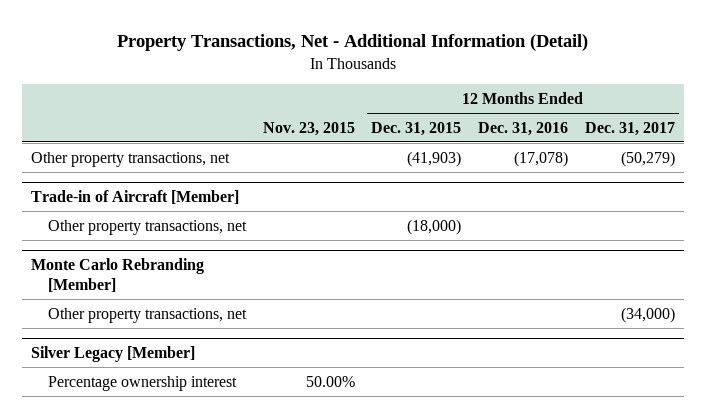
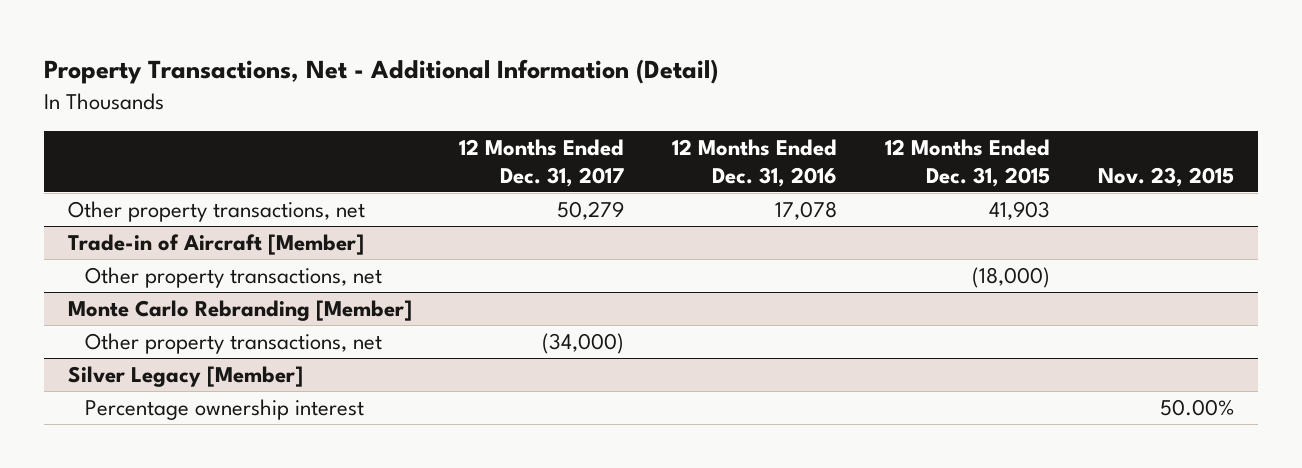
- | Nov. 23, 2015 | 12 Months Ended Dec. 31, 2015 | 12 Months Ended Dec. 31, 2016 | 12 Months Ended Dec. 31, 2017
+ | 12 Months Ended Dec. 31, 2017 | 12 Months Ended Dec. 31, 2016 | 12 Months Ended Dec. 31, 2015 | Nov. 23, 2015
- Other property transactions, net | | (41,903) | (17,078) | (50,279)
+ Other property transactions, net | 50,279 | 17,078 | 41,903 |

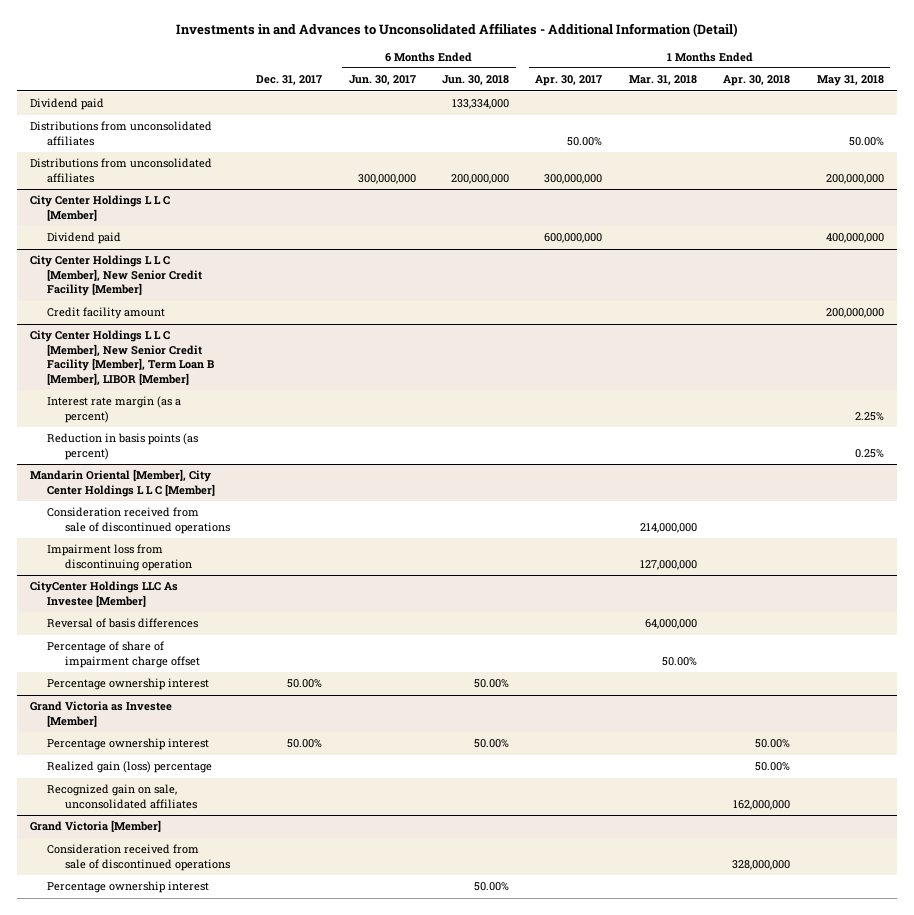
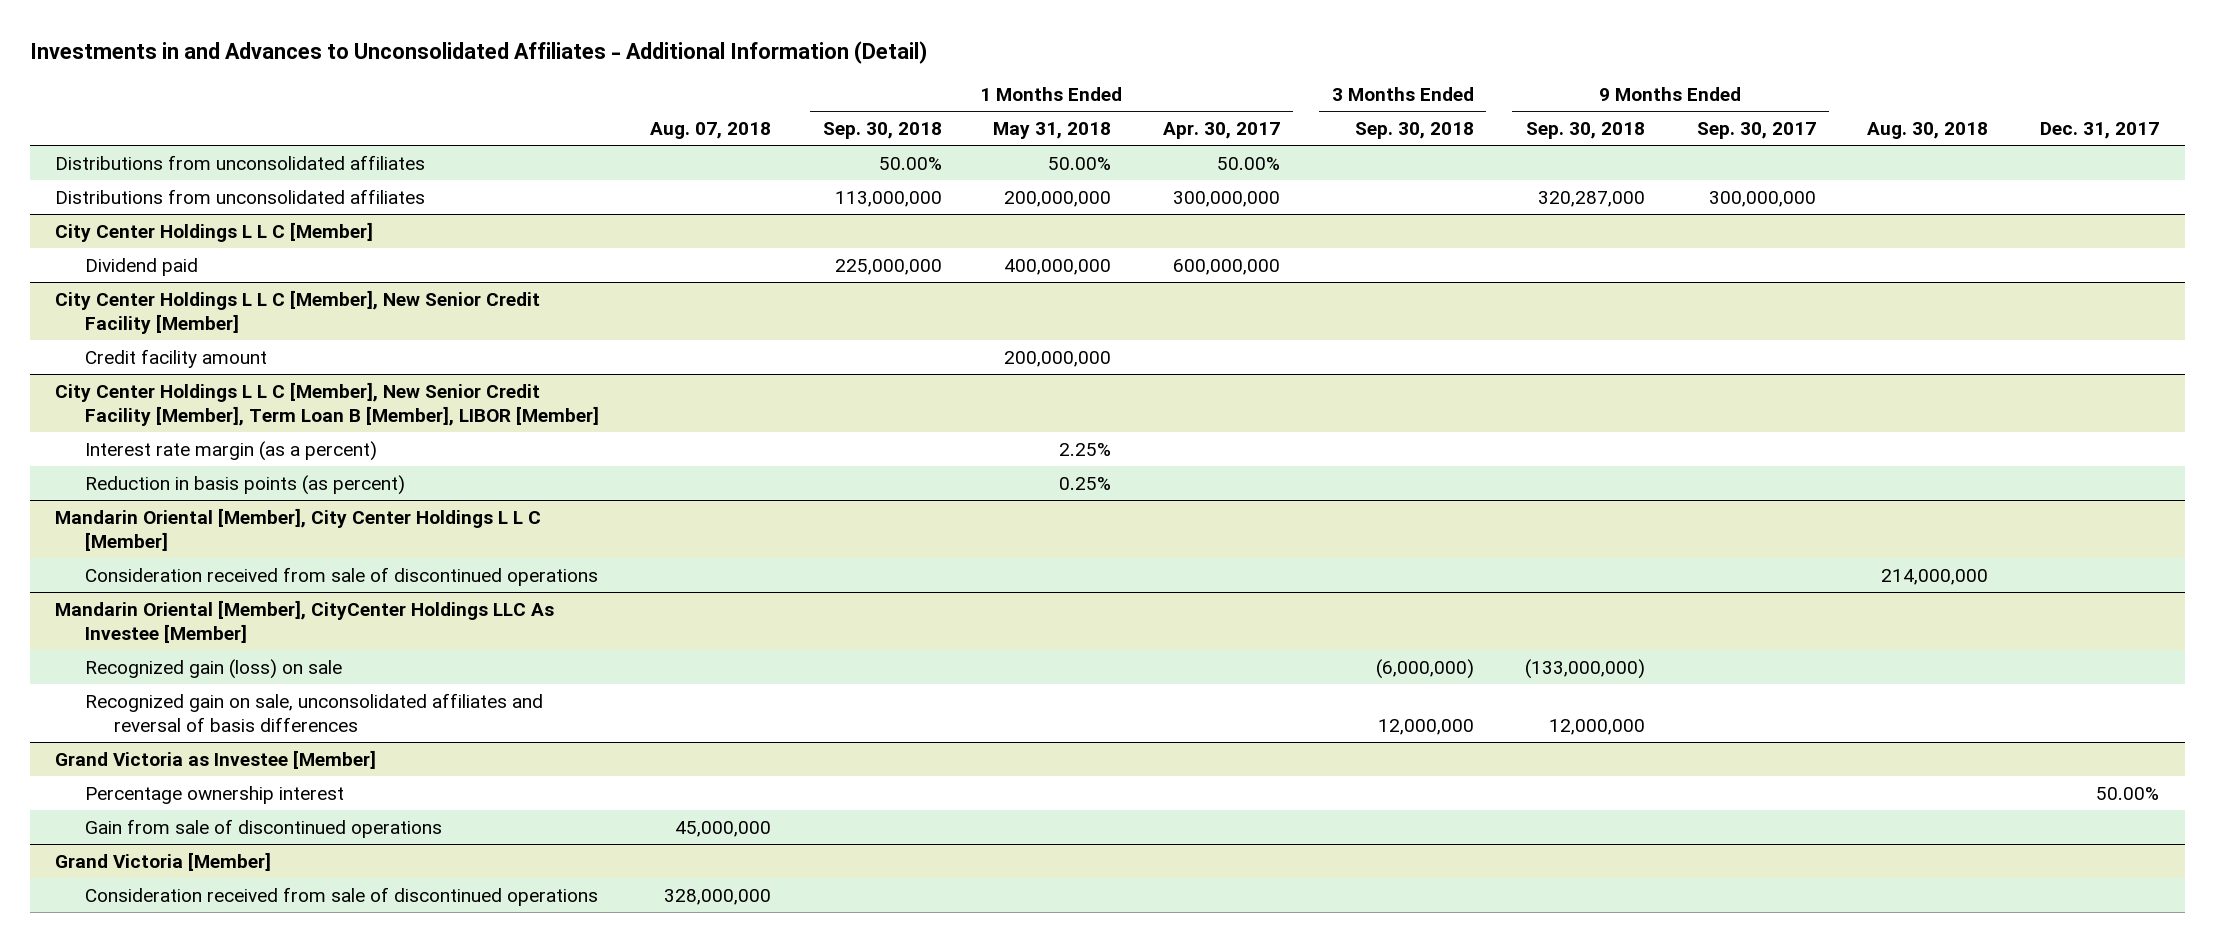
- | Dec. 31, 2017 | 6 Months Ended Jun. 30, 2017 | 6 Months Ended Jun. 30, 2018 | 1 Months Ended Apr. 30, 2017 | 1 Months Ended Mar. 31, 2018 | 1 Months Ended Apr. 30, 2018 | 1 Months Ended May 31, 2018
+ | Aug. 07, 2018 | 1 Months Ended Sep. 30, 2018 | 1 Months Ended May 31, 2018 | 1 Months Ended Apr. 30, 2017 | 3 Months Ended Sep. 30, 2018 | 9 Months Ended Sep. 30, 2018 | 9 Months Ended Sep. 30, 2017 | Aug. 30, 2018 | Dec. 31, 2017
- Dividend paid | | | 133,334,000 | | | |
@ Mandarin Oriental [Member], City Center Holdings L L C [Member]
- Impairment loss from discontinuing operation | | | | | 127,000,000 | |
- CityCenter Holdings LLC As Investee [Member]
- Reversal of basis differences | | | | | 64,000,000 | |
- Percentage of share of impairment charge offset | | | | | 50.00% | |
- Percentage ownership interest | 50.00% | | 50.00% | | | |
+ Mandarin Oriental [Member], CityCenter Holdings LLC As Investee [Member]
+ Recognized gain (loss) on sale | | | | | (6,000,000) | (133,000,000) | | |
+ Recognized gain on sale, unconsolidated affiliates and reversal of basis differences | | | | | 12,000,000 | 12,000,000 | | |
@ Grand Victoria as Investee [Member]
- Realized gain (loss) percentage | | | | | | 50.00% |
- Recognized gain on sale, unconsolidated affiliates | | | | | | 162,000,000 |
+ Gain from sale of discontinued operations | 45,000,000 | | | | | | | |
@ Grand Victoria [Member]
- Percentage ownership interest | | | 50.00% | | | |

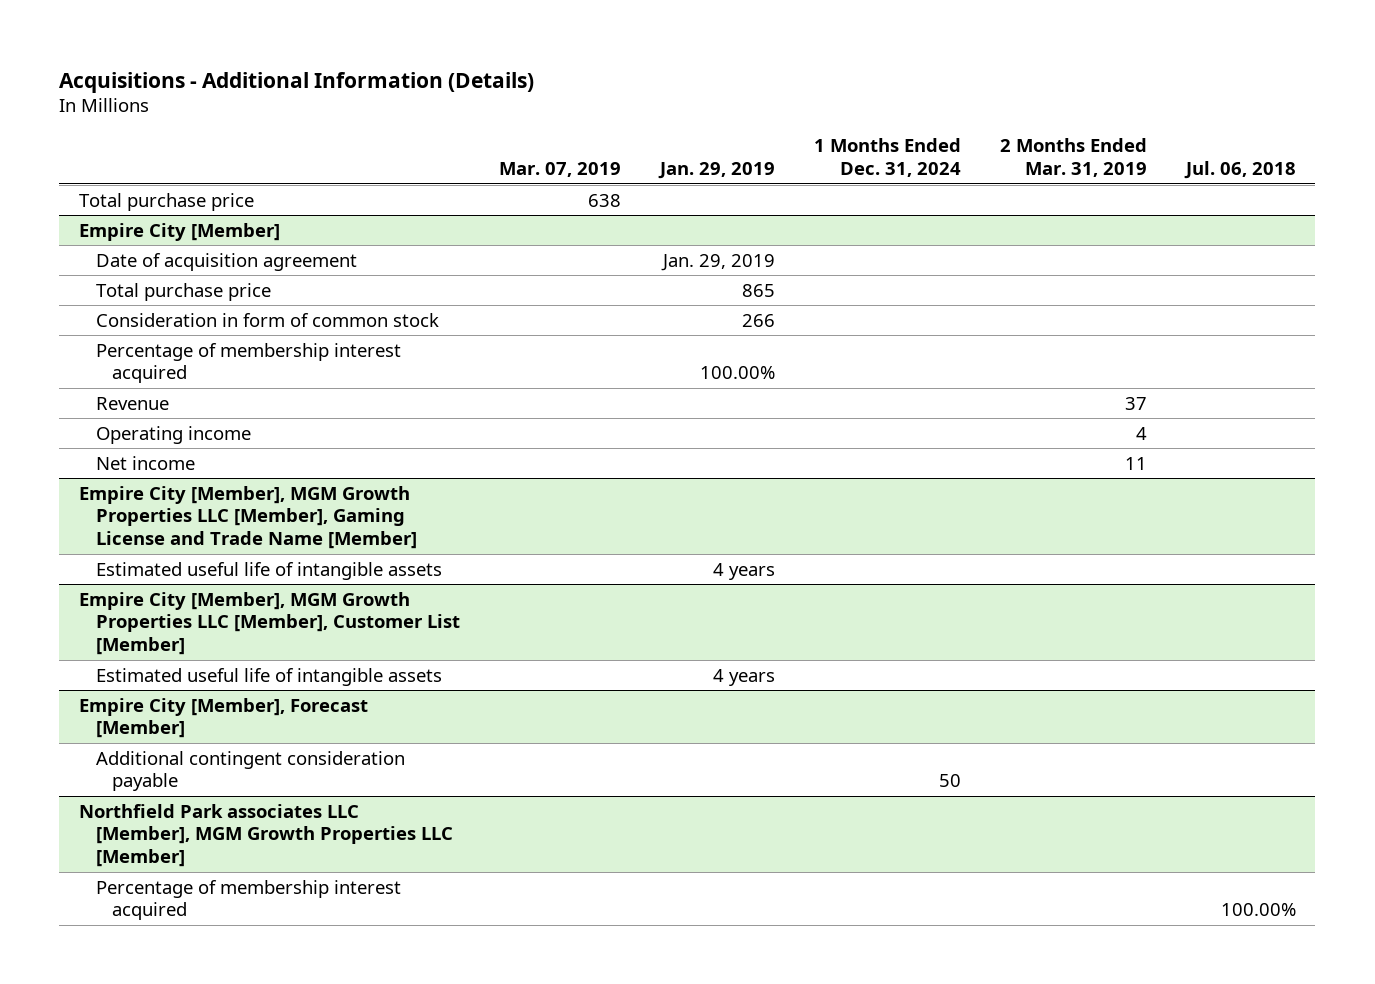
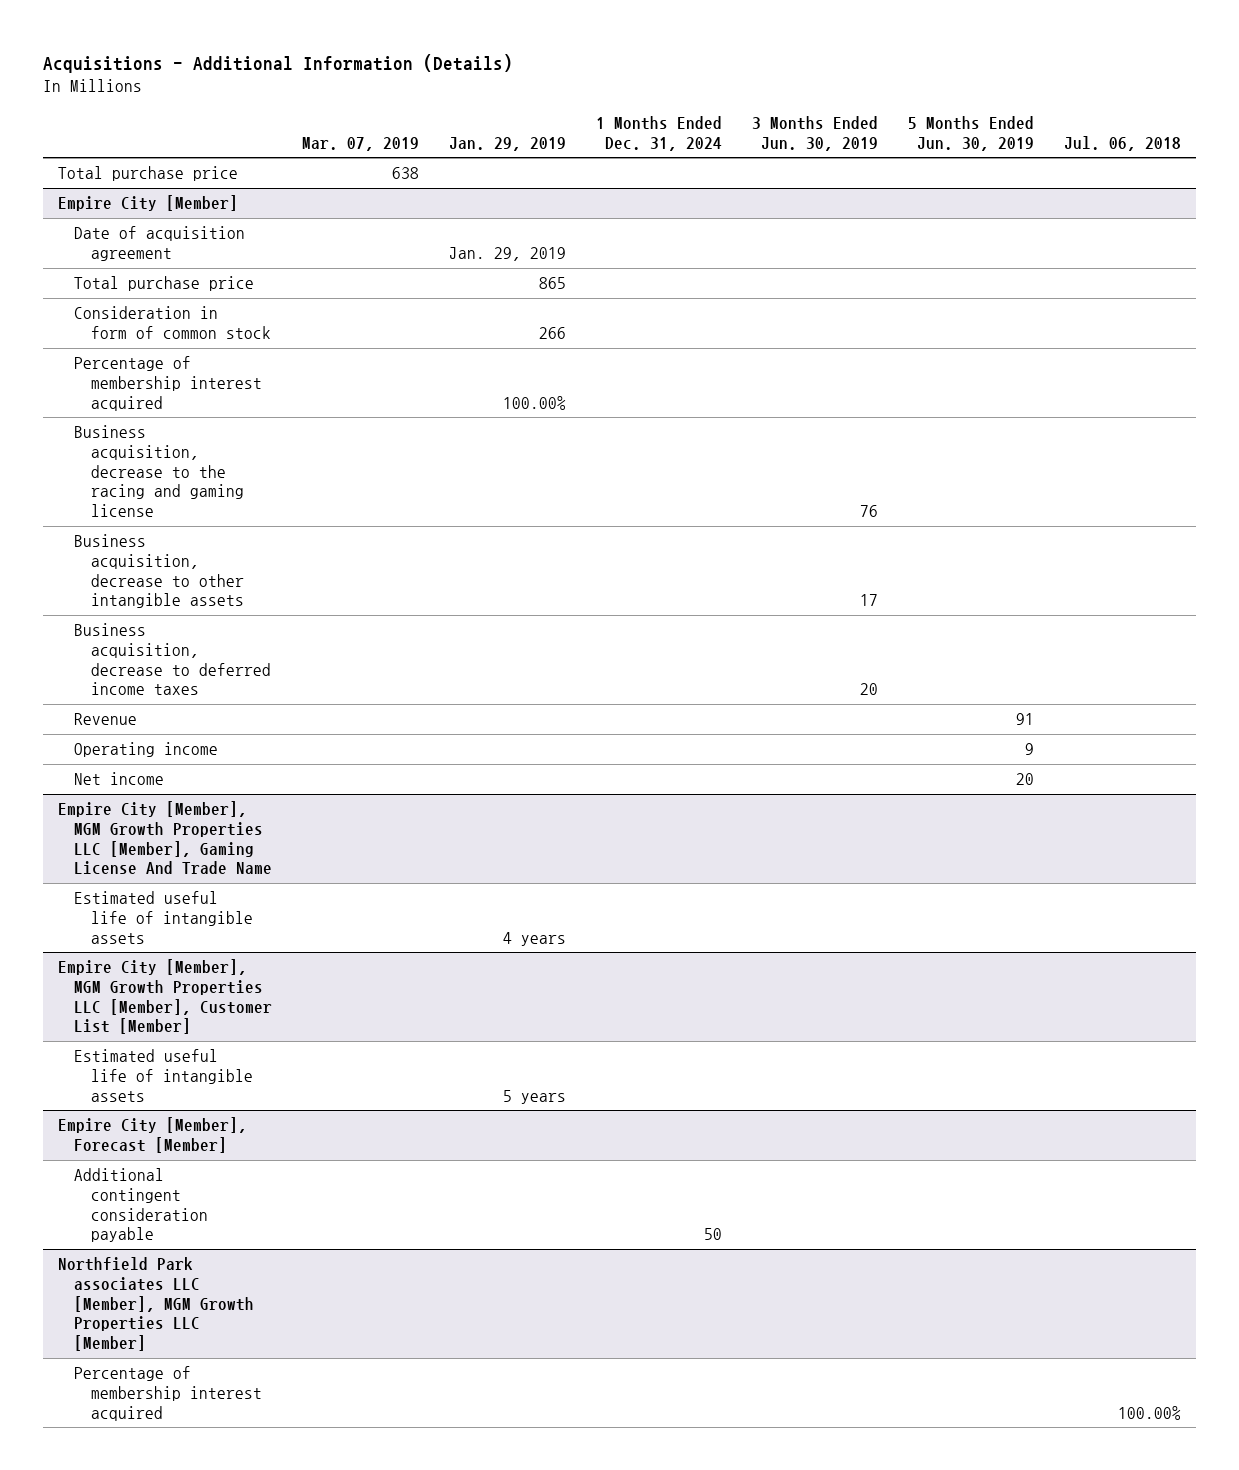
- | Mar. 07, 2019 | Jan. 29, 2019 | 1 Months Ended Dec. 31, 2024 | 2 Months Ended Mar. 31, 2019 | Jul. 06, 2018
+ | Mar. 07, 2019 | Jan. 29, 2019 | 1 Months Ended Dec. 31, 2024 | 3 Months Ended Jun. 30, 2019 | 5 Months Ended Jun. 30, 2019 | Jul. 06, 2018
@ Empire City [Member]
+ Business acquisition, decrease to the racing and gaming license | | | | 76 | |
+ Business acquisition, decrease to other intangible assets | | | | 17 | |
+ Business acquisition, decrease to deferred income taxes | | | | 20 | |
- Empire City [Member], MGM Growth Properties LLC [Member], Gaming License and Trade Name [Member]
+ Empire City [Member], MGM Growth Properties LLC [Member], Gaming License And Trade Name
@ Empire City [Member], MGM Growth Properties LLC [Member], Customer List [Member]
- Estimated useful life of intangible assets | | 4 years | | |
+ Estimated useful life of intangible assets | | 5 years | | | |

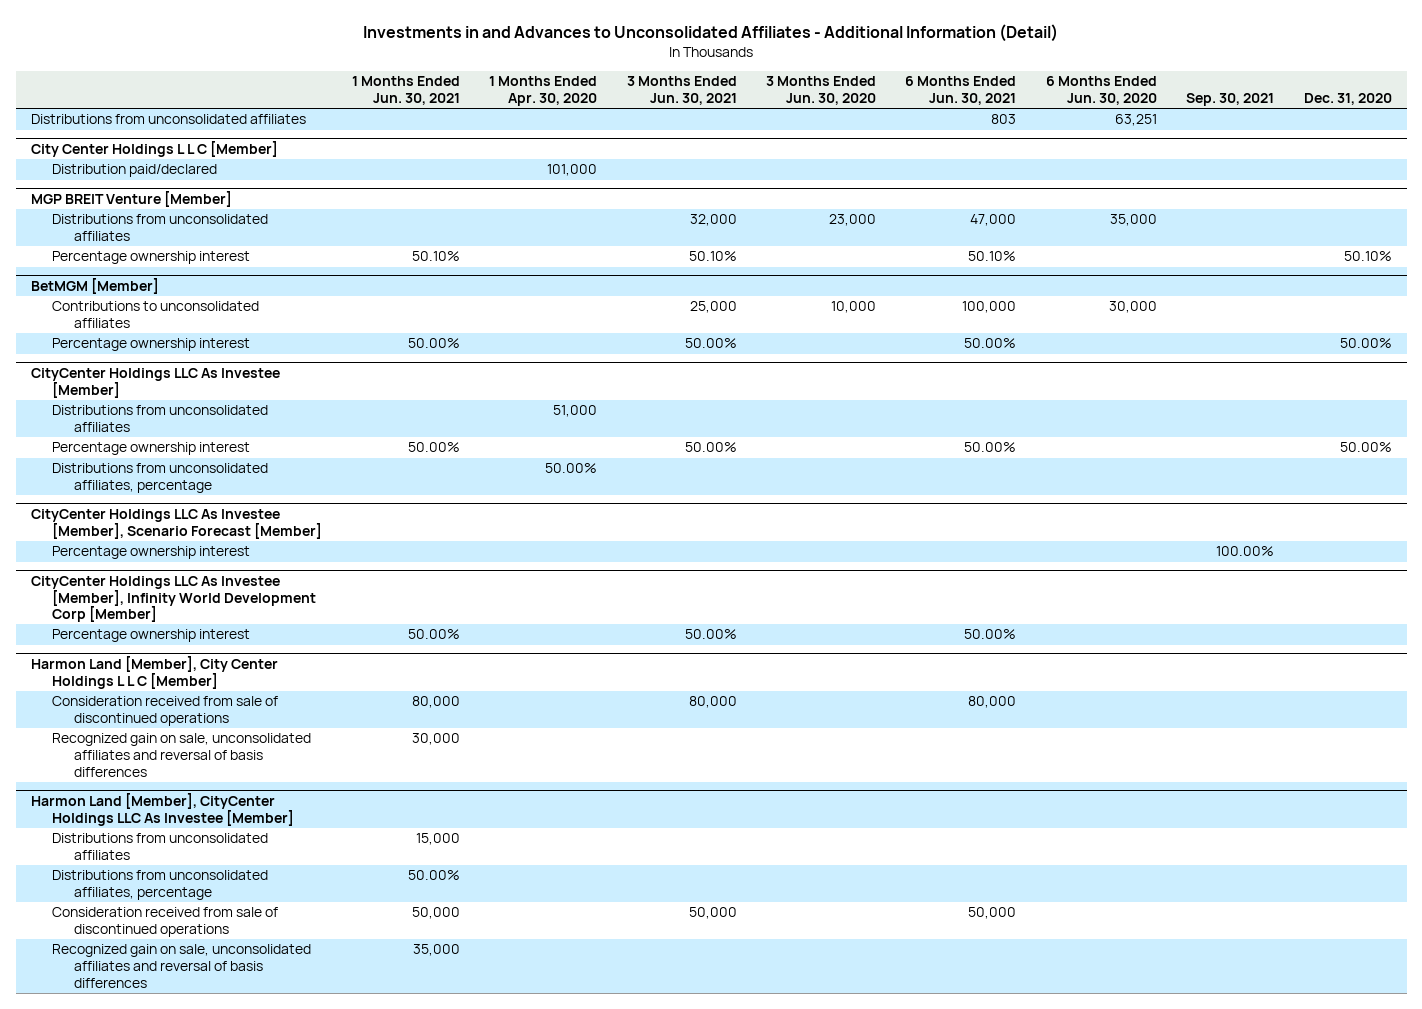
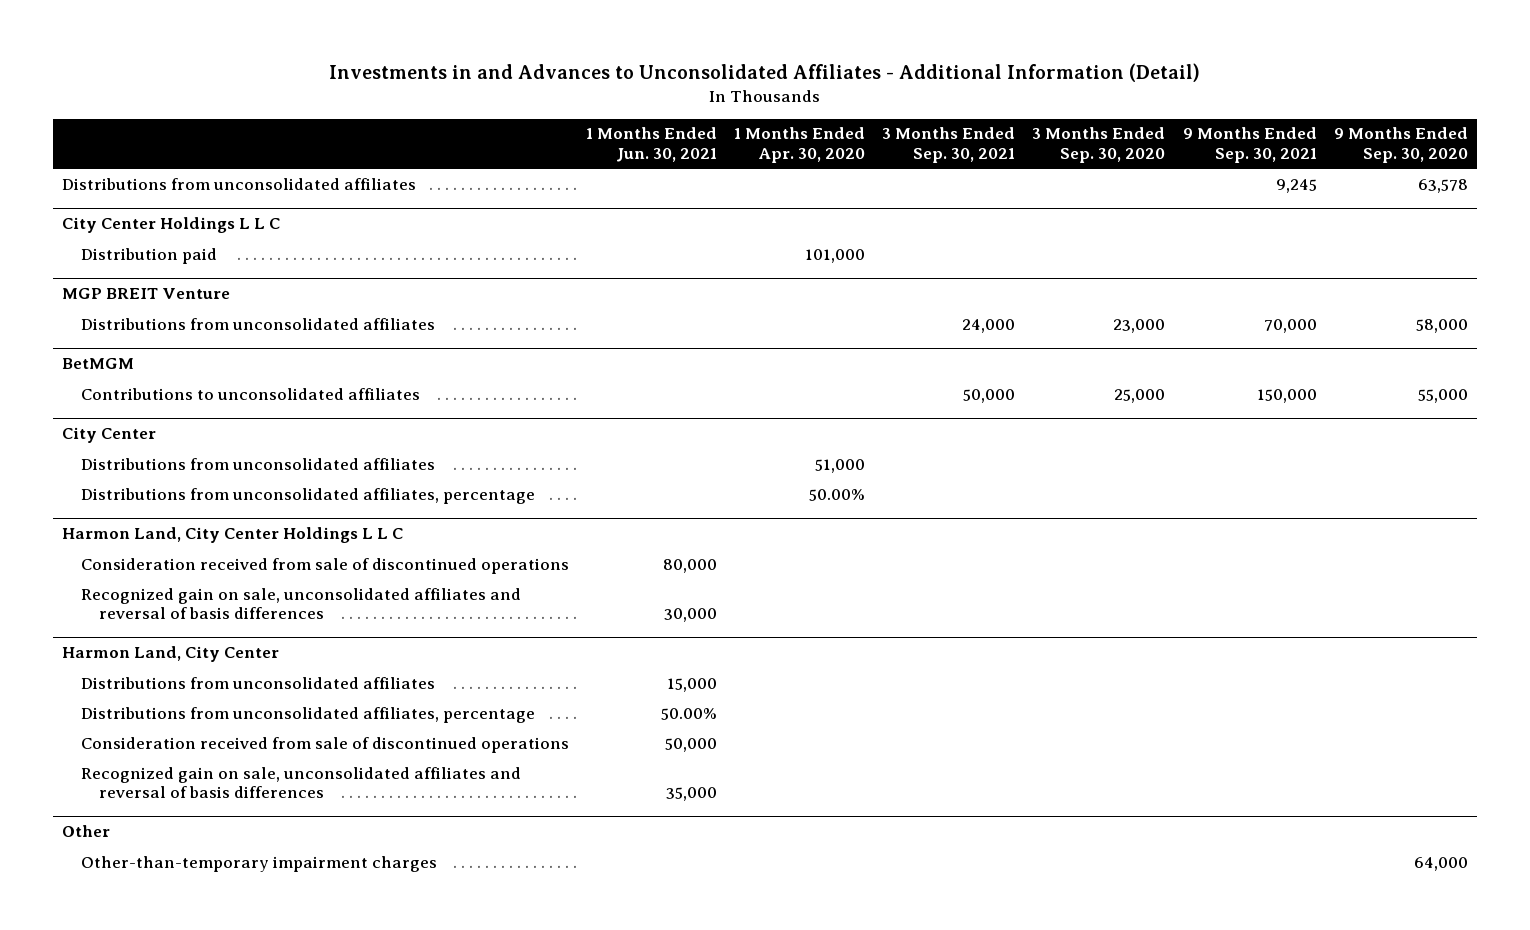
- | 1 Months Ended Jun. 30, 2021 | 1 Months Ended Apr. 30, 2020 | 3 Months Ended Jun. 30, 2021 | 3 Months Ended Jun. 30, 2020 | 6 Months Ended Jun. 30, 2021 | 6 Months Ended Jun. 30, 2020 | Sep. 30, 2021 | Dec. 31, 2020
+ | 1 Months Ended Jun. 30, 2021 | 1 Months Ended Apr. 30, 2020 | 3 Months Ended Sep. 30, 2021 | 3 Months Ended Sep. 30, 2020 | 9 Months Ended Sep. 30, 2021 | 9 Months Ended Sep. 30, 2020
- City Center Holdings L L C [Member]
- Distribution paid/declared | | 101,000 | | | | | |
- MGP BREIT Venture [Member]
+ City Center Holdings L L C
+ Distribution paid | | 101,000 | | | |
+ MGP BREIT Venture
- Percentage ownership interest | 50.10% | | 50.10% | | 50.10% | | | 50.10%
- BetMGM [Member]
+ BetMGM
- Percentage ownership interest | 50.00% | | 50.00% | | 50.00% | | | 50.00%
- CityCenter Holdings LLC As Investee [Member]
+ City Center
- Percentage ownership interest | 50.00% | | 50.00% | | 50.00% | | | 50.00%
- CityCenter Holdings LLC As Investee [Member], Scenario Forecast [Member]
- Percentage ownership interest | | | | | | | 100.00% |
- CityCenter Holdings LLC As Investee [Member], Infinity World Development Corp [Member]
- Percentage ownership interest | 50.00% | | 50.00% | | 50.00% | | |
- Harmon Land [Member], City Center Holdings L L C [Member]
+ Harmon Land, City Center Holdings L L C
- Harmon Land [Member], CityCenter Holdings LLC As Investee [Member]
+ Harmon Land, City Center
+ Other
+ Other-than-temporary impairment charges | | | | | | 64,000

